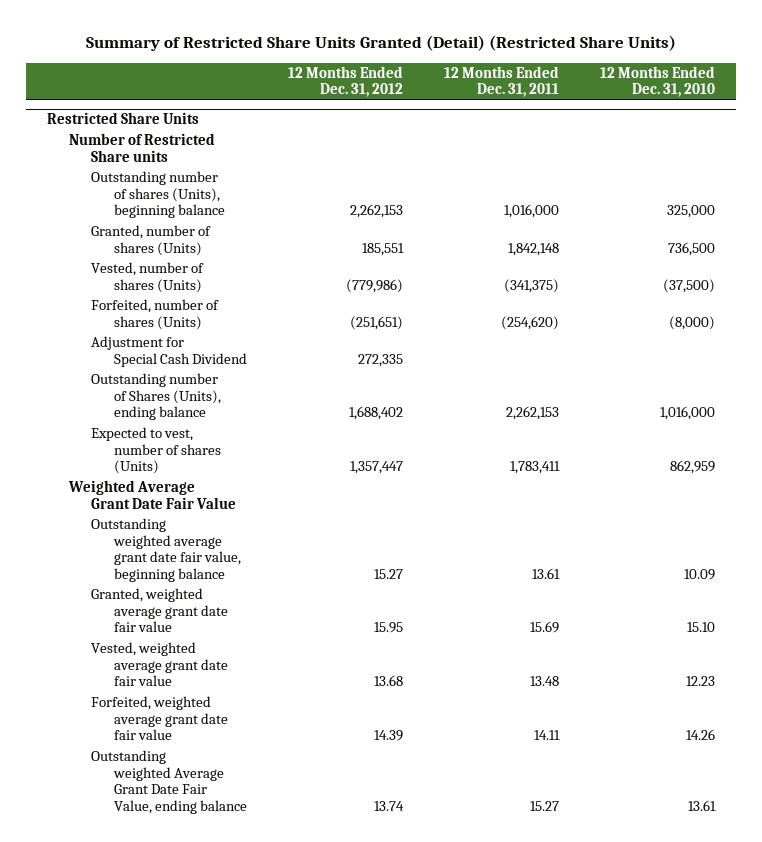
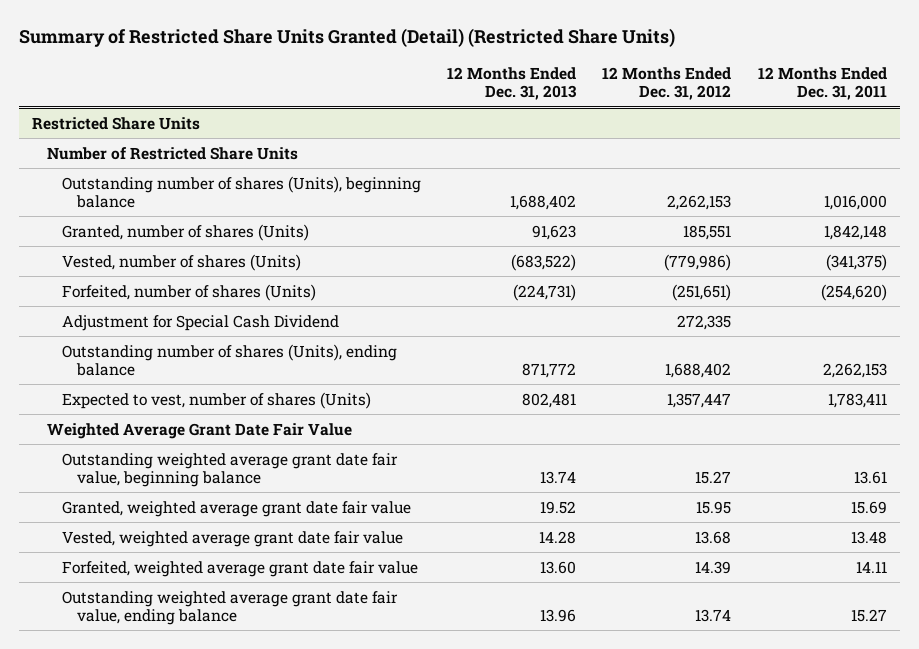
- | 12 Months Ended Dec. 31, 2012 | 12 Months Ended Dec. 31, 2011 | 12 Months Ended Dec. 31, 2010
+ | 12 Months Ended Dec. 31, 2013 | 12 Months Ended Dec. 31, 2012 | 12 Months Ended Dec. 31, 2011
@ Restricted Share Units
- Number of Restricted Share units
+ Number of Restricted Share Units
- Outstanding number of Shares (Units), ending balance | 1,688,402 | 2,262,153 | 1,016,000
+ Outstanding number of shares (Units), ending balance | 871,772 | 1,688,402 | 2,262,153
- Outstanding weighted Average Grant Date Fair Value, ending balance | 13.74 | 15.27 | 13.61
+ Outstanding weighted average grant date fair value, ending balance | 13.96 | 13.74 | 15.27

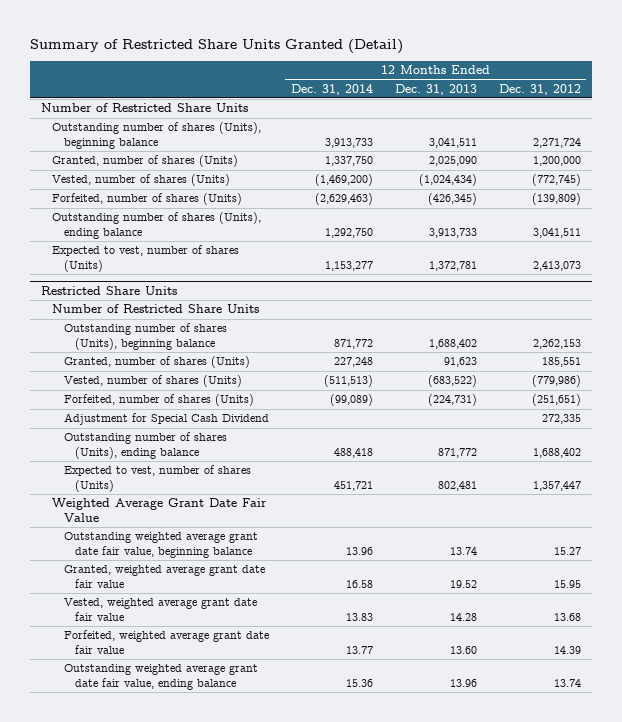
- Summary of Restricted Share Units Granted (Detail) (Restricted Share Units)
+ Summary of Restricted Share Units Granted (Detail)
- | 12 Months Ended Dec. 31, 2013 | 12 Months Ended Dec. 31, 2012 | 12 Months Ended Dec. 31, 2011
+ | 12 Months Ended Dec. 31, 2014 | 12 Months Ended Dec. 31, 2013 | 12 Months Ended Dec. 31, 2012
+ Number of Restricted Share Units
+ Outstanding number of shares (Units), beginning balance | 3,913,733 | 3,041,511 | 2,271,724
+ Granted, number of shares (Units) | 1,337,750 | 2,025,090 | 1,200,000
+ Vested, number of shares (Units) | (1,469,200) | (1,024,434) | (772,745)
+ Forfeited, number of shares (Units) | (2,629,463) | (426,345) | (139,809)
+ Outstanding number of shares (Units), ending balance | 1,292,750 | 3,913,733 | 3,041,511
+ Expected to vest, number of shares (Units) | 1,153,277 | 1,372,781 | 2,413,073

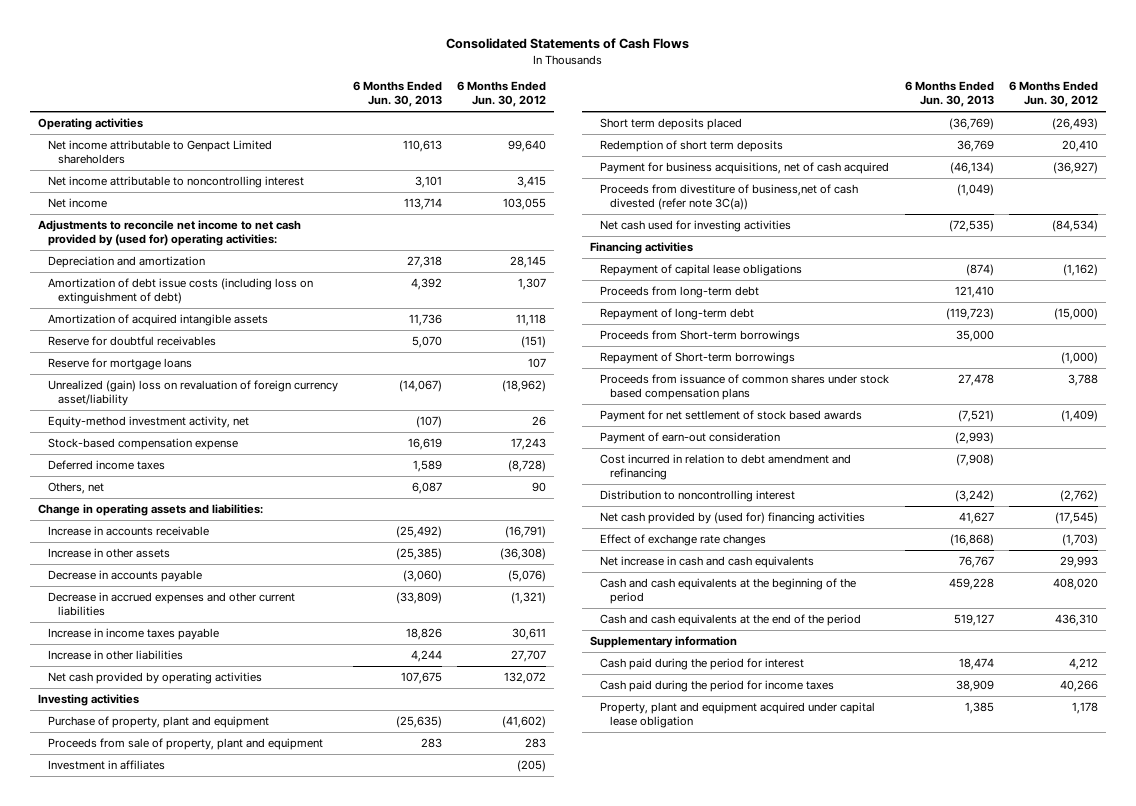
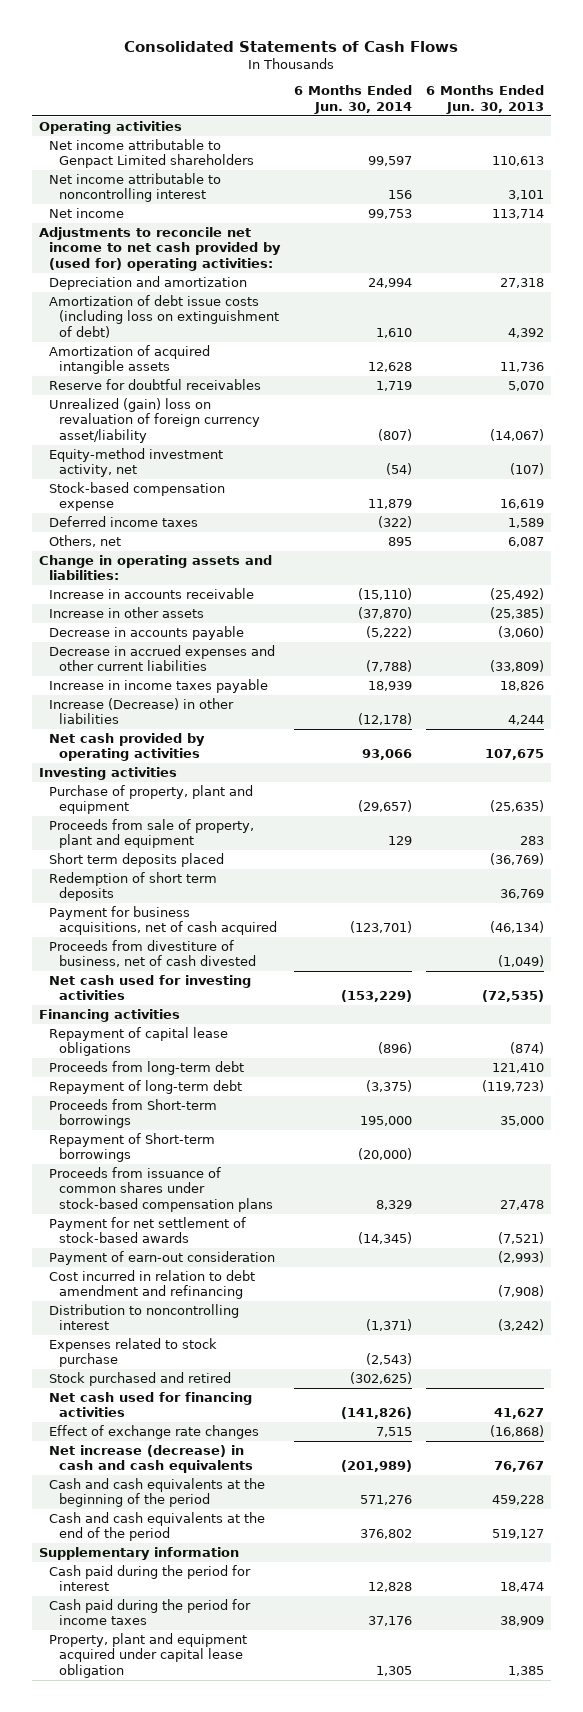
- | 6 Months Ended Jun. 30, 2013 | 6 Months Ended Jun. 30, 2012
+ | 6 Months Ended Jun. 30, 2014 | 6 Months Ended Jun. 30, 2013
- Reserve for mortgage loans | | 107
- Increase in other liabilities | 4,244 | 27,707
+ Increase (Decrease) in other liabilities | (12,178) | 4,244
- Investment in affiliates | | (205)
- Proceeds from divestiture of business,net of cash divested (refer note 3C(a)) | (1,049) |
+ Proceeds from divestiture of business, net of cash divested | | (1,049)
- Proceeds from issuance of common shares under stock based compensation plans | 27,478 | 3,788
- Payment for net settlement of stock based awards | (7,521) | (1,409)
+ Proceeds from issuance of common shares under stock-based compensation plans | 8,329 | 27,478
+ Payment for net settlement of stock-based awards | (14,345) | (7,521)
- Net cash provided by (used for) financing activities | 41,627 | (17,545)
+ Expenses related to stock purchase | (2,543) |
+ Stock purchased and retired | (302,625) |
+ Net cash used for financing activities | (141,826) | 41,627
- Net increase in cash and cash equivalents | 76,767 | 29,993
+ Net increase (decrease) in cash and cash equivalents | (201,989) | 76,767

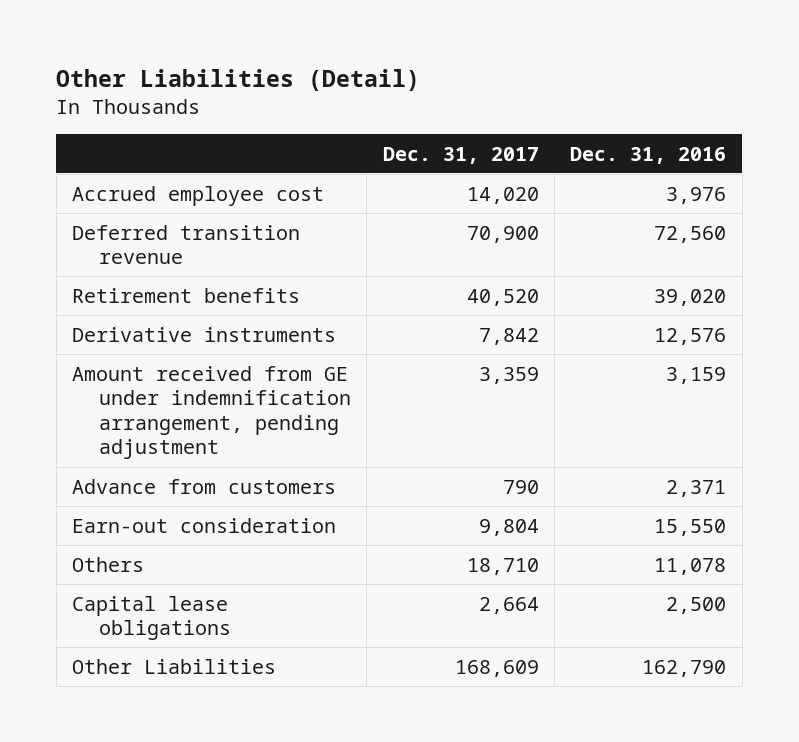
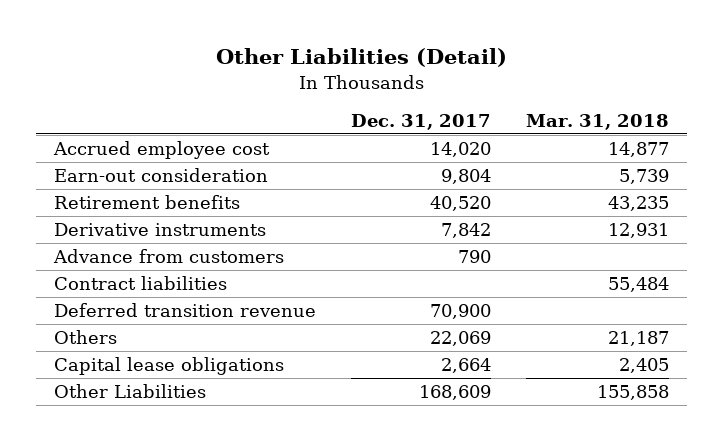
- | Dec. 31, 2017 | Dec. 31, 2016
+ | Dec. 31, 2017 | Mar. 31, 2018
moved up: Earn-out consideration | 9,804 | 5,739
- Amount received from GE under indemnification arrangement, pending adjustment | 3,359 | 3,159
- Others | 18,710 | 11,078
+ Contract liabilities | | 55,484
moved down: Deferred transition revenue | 70,900 |
+ Others | 22,069 | 21,187

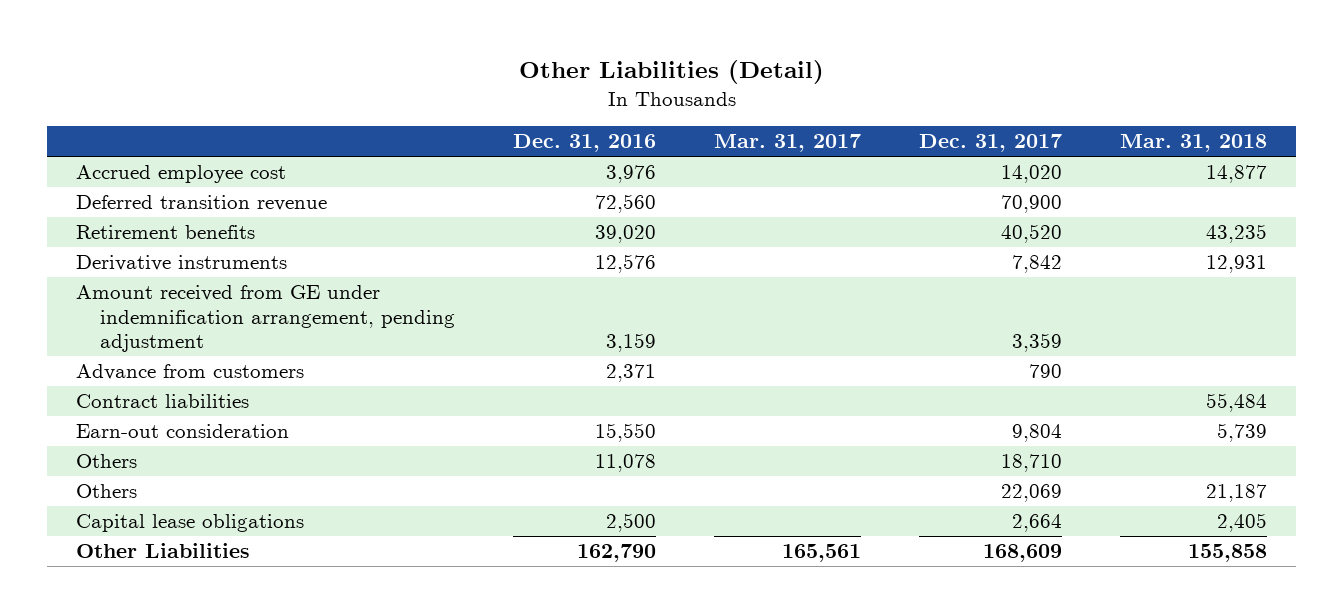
- | Dec. 31, 2017 | Mar. 31, 2018
+ | Dec. 31, 2016 | Mar. 31, 2017 | Dec. 31, 2017 | Mar. 31, 2018
moved up: Deferred transition revenue | 72,560 | | 70,900 |
+ Amount received from GE under indemnification arrangement, pending adjustment | 3,159 | | 3,359 |
moved down: Earn-out consideration | 15,550 | | 9,804 | 5,739
+ Others | 11,078 | | 18,710 |

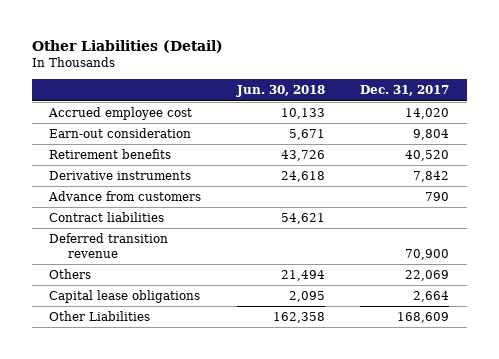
- | Dec. 31, 2016 | Mar. 31, 2017 | Dec. 31, 2017 | Mar. 31, 2018
+ | Jun. 30, 2018 | Dec. 31, 2017
moved up: Earn-out consideration | 5,671 | 9,804
- Amount received from GE under indemnification arrangement, pending adjustment | 3,159 | | 3,359 |
- Others | 11,078 | | 18,710 |
moved down: Deferred transition revenue | | 70,900

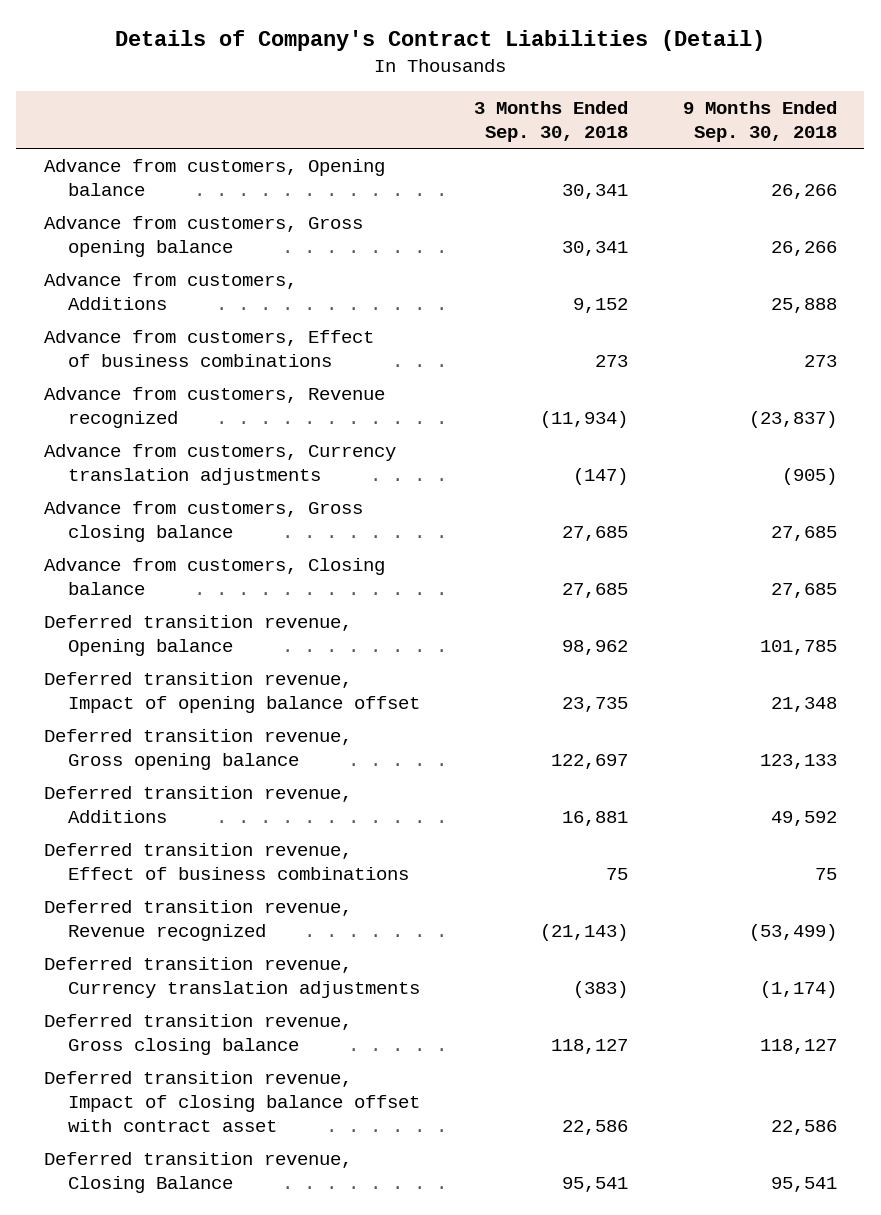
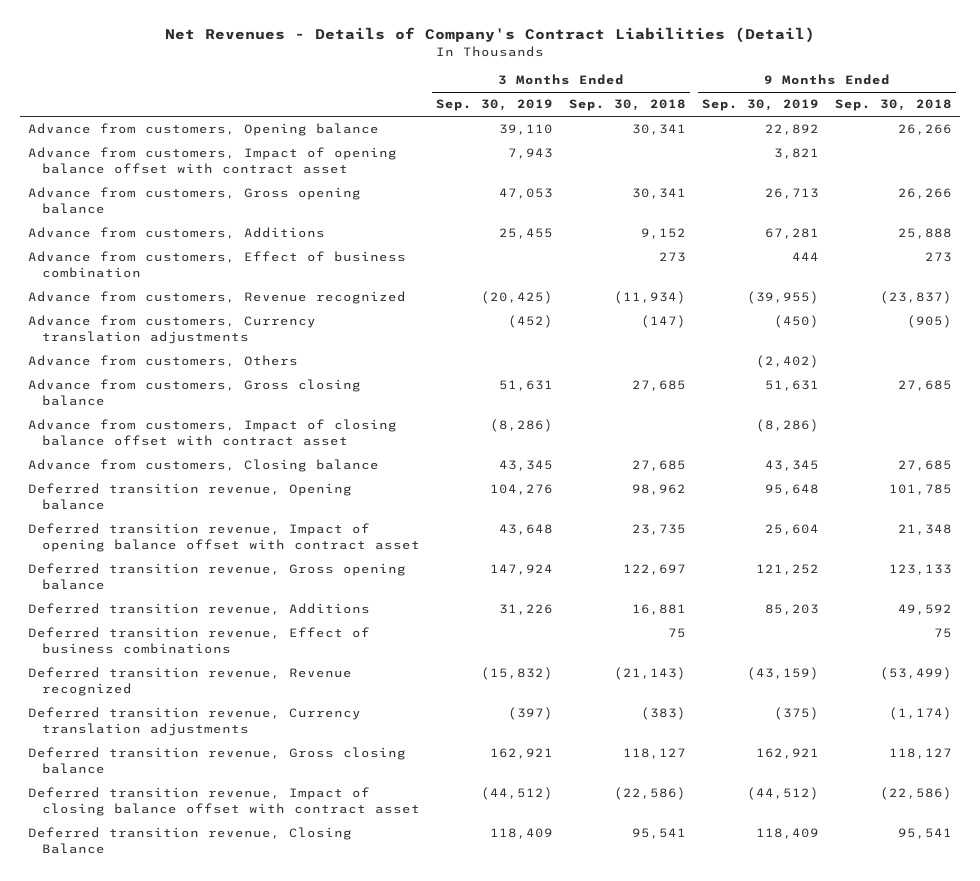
- Details of Company's Contract Liabilities (Detail)
+ Net Revenues - Details of Company's Contract Liabilities (Detail)
- | 3 Months Ended Sep. 30, 2018 | 9 Months Ended Sep. 30, 2018
+ | 3 Months Ended Sep. 30, 2019 | 3 Months Ended Sep. 30, 2018 | 9 Months Ended Sep. 30, 2019 | 9 Months Ended Sep. 30, 2018
+ Advance from customers, Impact of opening balance offset with contract asset | 7,943 | | 3,821 |
- Advance from customers, Effect of business combinations | 273 | 273
+ Advance from customers, Effect of business combination | | 273 | 444 | 273
+ Advance from customers, Others | | | (2,402) |
+ Advance from customers, Impact of closing balance offset with contract asset | (8,286) | | (8,286) |
- Deferred transition revenue, Impact of opening balance offset | 23,735 | 21,348
+ Deferred transition revenue, Impact of opening balance offset with contract asset | 43,648 | 23,735 | 25,604 | 21,348
- Deferred transition revenue, Impact of closing balance offset with contract asset | 22,586 | 22,586
+ Deferred transition revenue, Impact of closing balance offset with contract asset | (44,512) | (22,586) | (44,512) | (22,586)

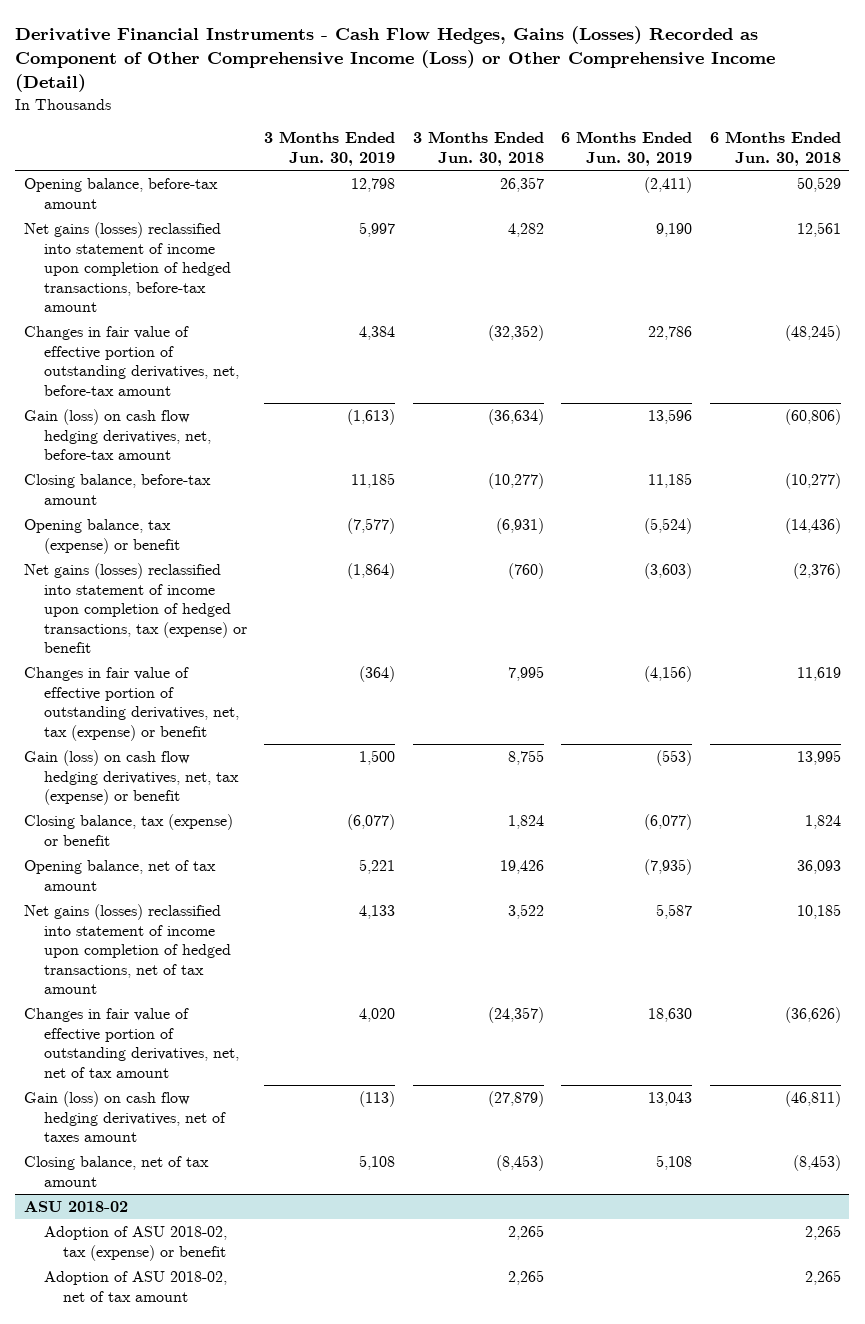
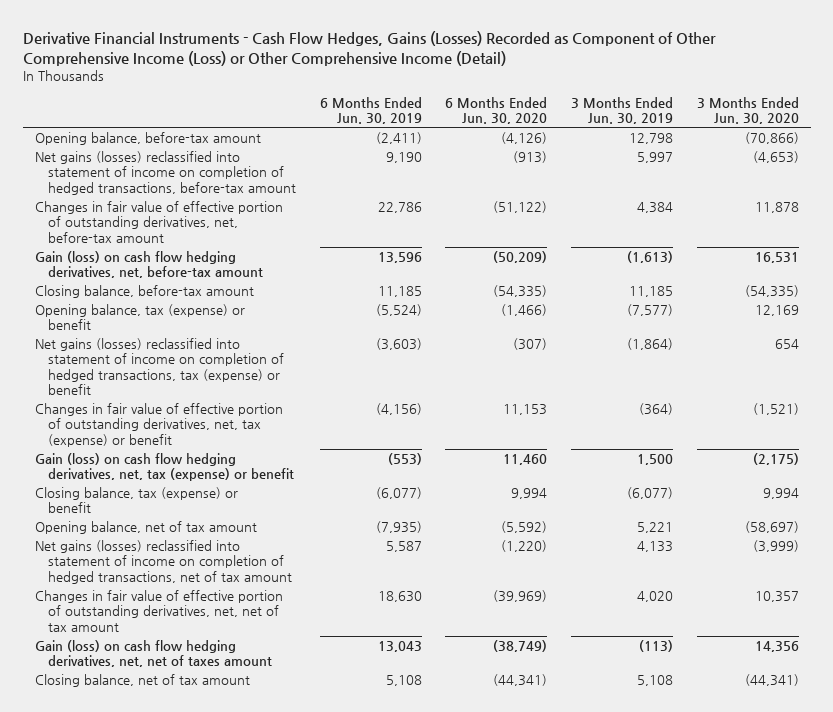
- | 3 Months Ended Jun. 30, 2019 | 3 Months Ended Jun. 30, 2018 | 6 Months Ended Jun. 30, 2019 | 6 Months Ended Jun. 30, 2018
+ | 6 Months Ended Jun. 30, 2019 | 6 Months Ended Jun. 30, 2020 | 3 Months Ended Jun. 30, 2019 | 3 Months Ended Jun. 30, 2020
- Net gains (losses) reclassified into statement of income upon completion of hedged transactions, before-tax amount | 5,997 | 4,282 | 9,190 | 12,561
+ Net gains (losses) reclassified into statement of income on completion of hedged transactions, before-tax amount | 9,190 | (913) | 5,997 | (4,653)
- Net gains (losses) reclassified into statement of income upon completion of hedged transactions, tax (expense) or benefit | (1,864) | (760) | (3,603) | (2,376)
+ Net gains (losses) reclassified into statement of income on completion of hedged transactions, tax (expense) or benefit | (3,603) | (307) | (1,864) | 654
- Net gains (losses) reclassified into statement of income upon completion of hedged transactions, net of tax amount | 4,133 | 3,522 | 5,587 | 10,185
+ Net gains (losses) reclassified into statement of income on completion of hedged transactions, net of tax amount | 5,587 | (1,220) | 4,133 | (3,999)
- Gain (loss) on cash flow hedging derivatives, net of taxes amount | (113) | (27,879) | 13,043 | (46,811)
+ Gain (loss) on cash flow hedging derivatives, net, net of taxes amount | 13,043 | (38,749) | (113) | 14,356
- ASU 2018-02
- Adoption of ASU 2018-02, tax (expense) or benefit | | 2,265 | | 2,265
- Adoption of ASU 2018-02, net of tax amount | | 2,265 | | 2,265

